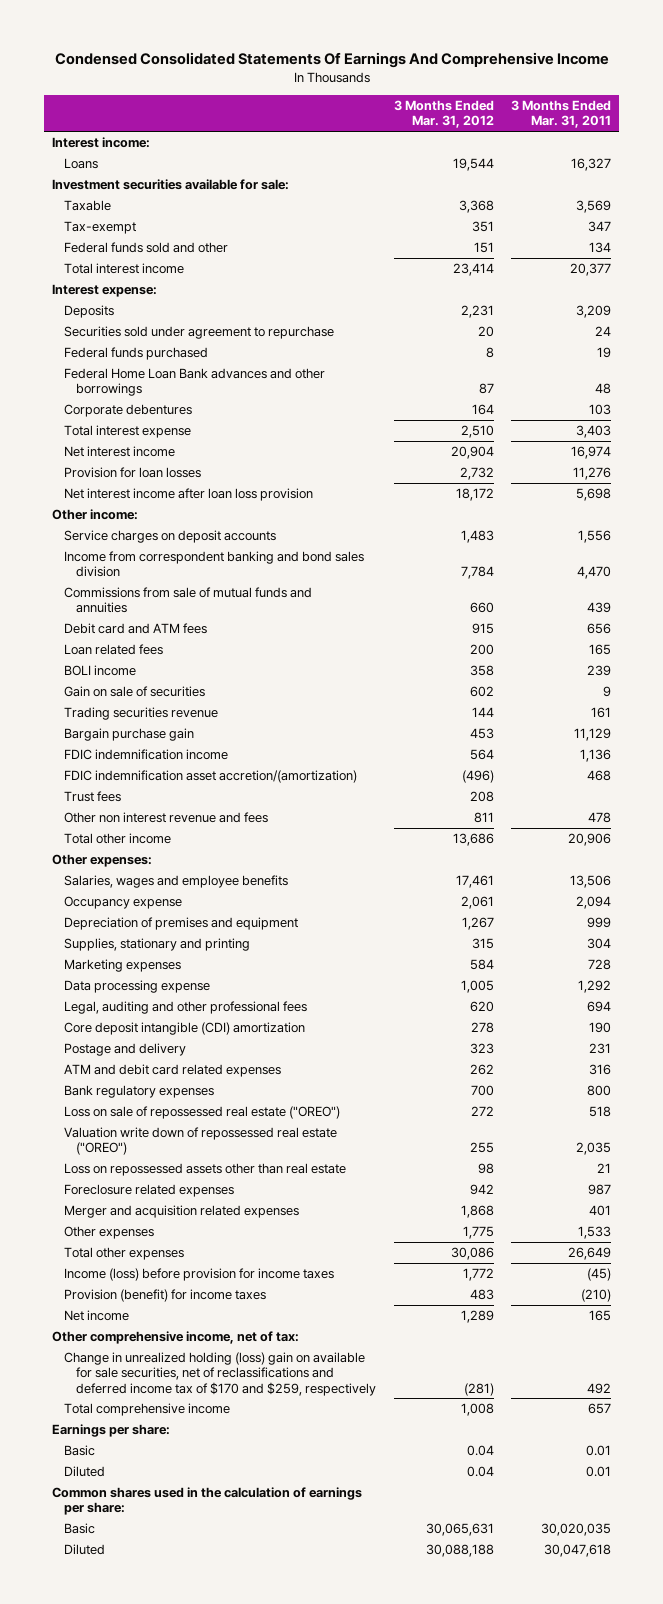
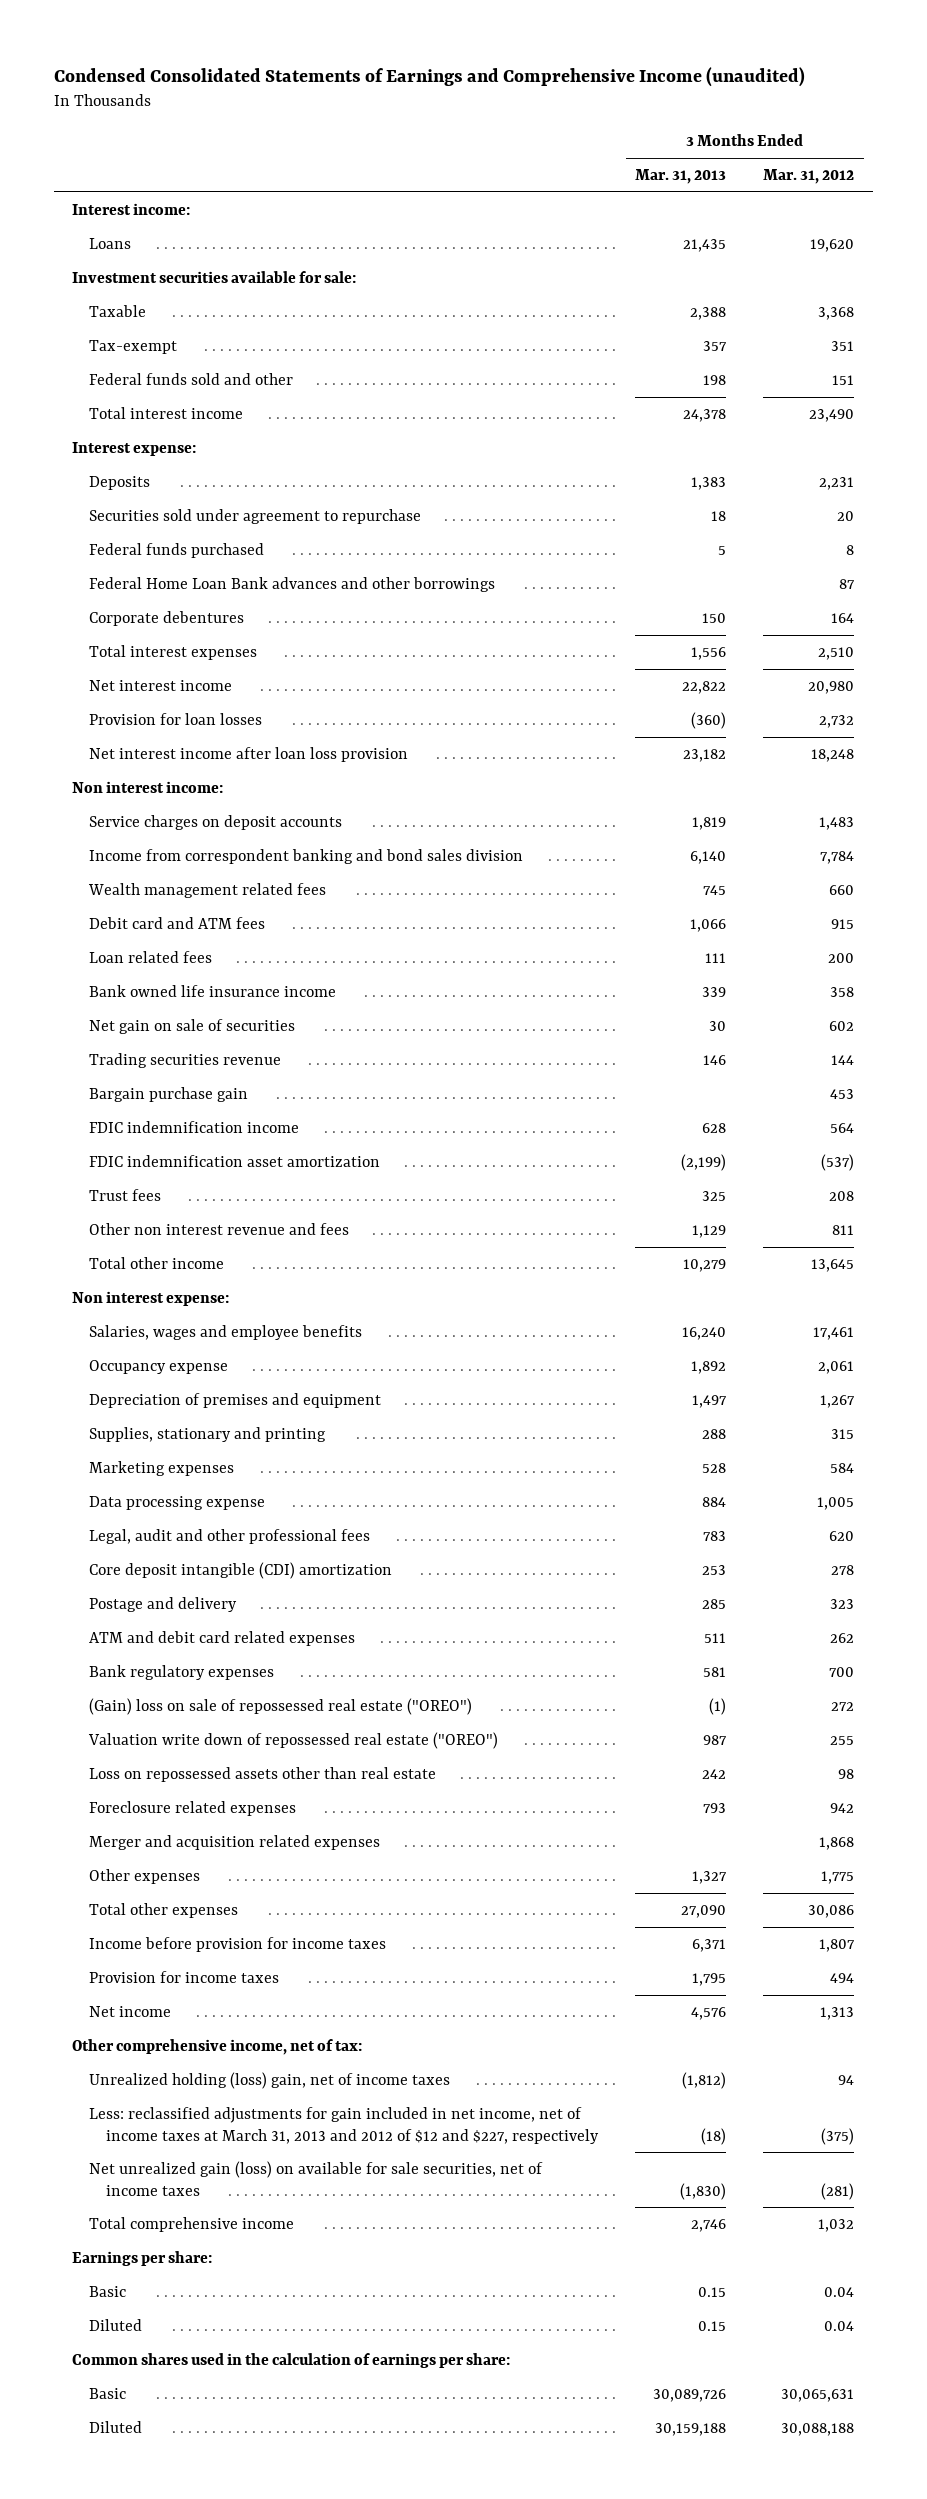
- Condensed Consolidated Statements Of Earnings And Comprehensive Income
+ Condensed Consolidated Statements of Earnings and Comprehensive Income (unaudited)
- | 3 Months Ended Mar. 31, 2012 | 3 Months Ended Mar. 31, 2011
+ | 3 Months Ended Mar. 31, 2013 | 3 Months Ended Mar. 31, 2012
- Loans | 19,544 | 16,327
+ Loans | 21,435 | 19,620
- Total interest income | 23,414 | 20,377
+ Total interest income | 24,378 | 23,490
- Total interest expense | 2,510 | 3,403
- Net interest income | 20,904 | 16,974
+ Total interest expenses | 1,556 | 2,510
+ Net interest income | 22,822 | 20,980
- Net interest income after loan loss provision | 18,172 | 5,698
- Other income:
+ Net interest income after loan loss provision | 23,182 | 18,248
+ Non interest income:
- Commissions from sale of mutual funds and annuities | 660 | 439
+ Wealth management related fees | 745 | 660
- BOLI income | 358 | 239
- Gain on sale of securities | 602 | 9
+ Bank owned life insurance income | 339 | 358
+ Net gain on sale of securities | 30 | 602
- FDIC indemnification asset accretion/(amortization) | (496) | 468
+ FDIC indemnification asset amortization | (2,199) | (537)
- Total other income | 13,686 | 20,906
- Other expenses:
+ Total other income | 10,279 | 13,645
+ Non interest expense:
- Legal, auditing and other professional fees | 620 | 694
+ Legal, audit and other professional fees | 783 | 620
- Loss on sale of repossessed real estate ("OREO") | 272 | 518
+ (Gain) loss on sale of repossessed real estate ("OREO") | (1) | 272
- Income (loss) before provision for income taxes | 1,772 | (45)
- Provision (benefit) for income taxes | 483 | (210)
- Net income | 1,289 | 165
+ Income before provision for income taxes | 6,371 | 1,807
+ Provision for income taxes | 1,795 | 494
+ Net income | 4,576 | 1,313
- Change in unrealized holding (loss) gain on available for sale securities, net of reclassifications and deferred income tax of $170 and $259, respectively | (281) | 492
- Total comprehensive income | 1,008 | 657
+ Unrealized holding (loss) gain, net of income taxes | (1,812) | 94
+ Less: reclassified adjustments for gain included in net income, net of income taxes at March 31, 2013 and 2012 of $12 and $227, respectively | (18) | (375)
+ Net unrealized gain (loss) on available for sale securities, net of income taxes | (1,830) | (281)
+ Total comprehensive income | 2,746 | 1,032

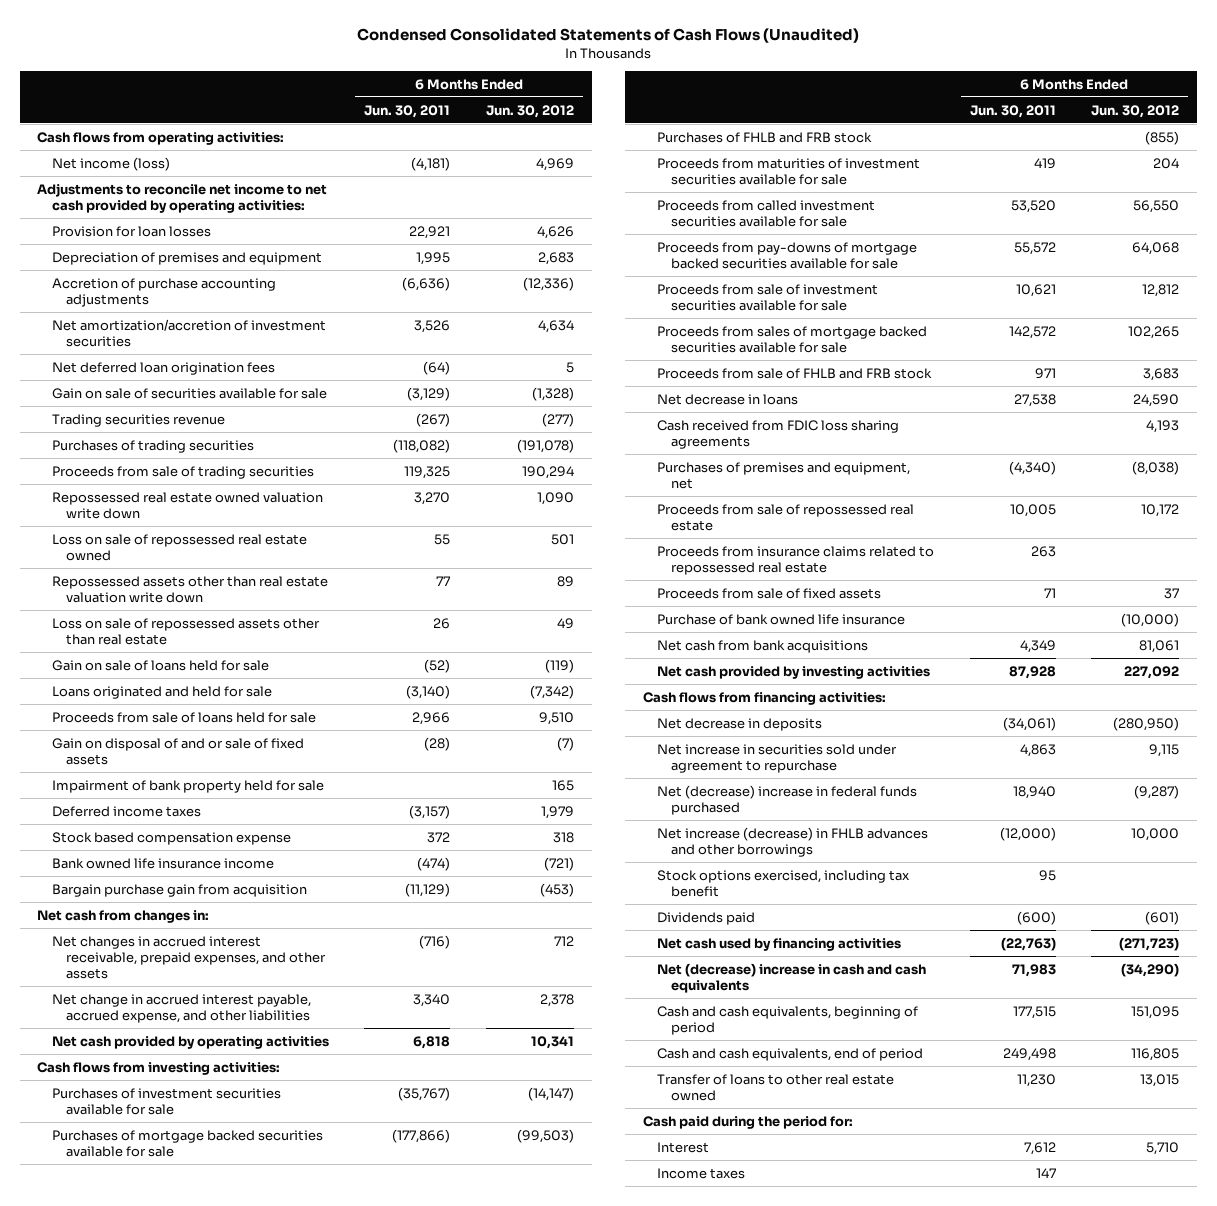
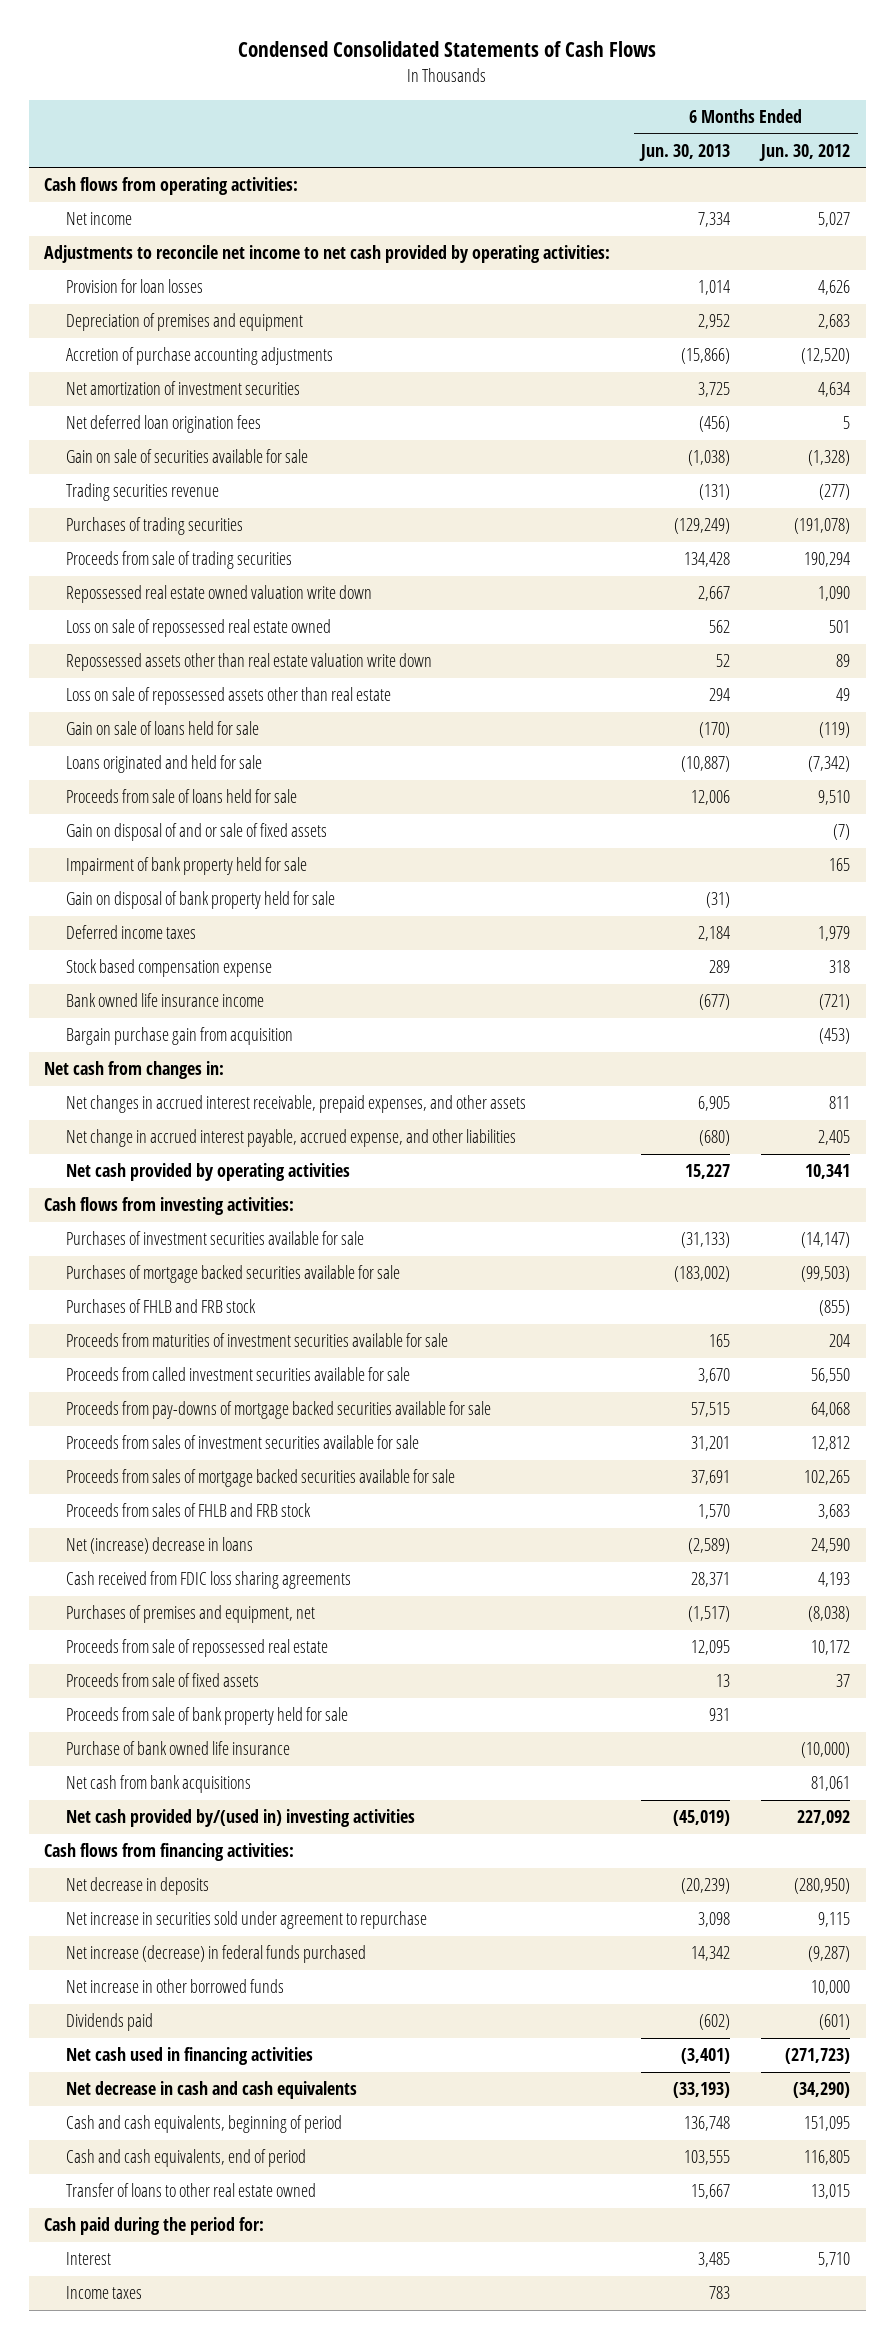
- Condensed Consolidated Statements of Cash Flows (Unaudited)
+ Condensed Consolidated Statements of Cash Flows
- | 6 Months Ended Jun. 30, 2011 | 6 Months Ended Jun. 30, 2012
+ | 6 Months Ended Jun. 30, 2013 | 6 Months Ended Jun. 30, 2012
- Net income (loss) | (4,181) | 4,969
+ Net income | 7,334 | 5,027
- Accretion of purchase accounting adjustments | (6,636) | (12,336)
- Net amortization/accretion of investment securities | 3,526 | 4,634
+ Accretion of purchase accounting adjustments | (15,866) | (12,520)
+ Net amortization of investment securities | 3,725 | 4,634
+ Gain on disposal of bank property held for sale | (31) |
- Net changes in accrued interest receivable, prepaid expenses, and other assets | (716) | 712
- Net change in accrued interest payable, accrued expense, and other liabilities | 3,340 | 2,378
+ Net changes in accrued interest receivable, prepaid expenses, and other assets | 6,905 | 811
+ Net change in accrued interest payable, accrued expense, and other liabilities | (680) | 2,405
- Proceeds from sale of investment securities available for sale | 10,621 | 12,812
+ Proceeds from sales of investment securities available for sale | 31,201 | 12,812
- Proceeds from sale of FHLB and FRB stock | 971 | 3,683
- Net decrease in loans | 27,538 | 24,590
+ Proceeds from sales of FHLB and FRB stock | 1,570 | 3,683
+ Net (increase) decrease in loans | (2,589) | 24,590
- Proceeds from insurance claims related to repossessed real estate | 263 |
+ Proceeds from sale of bank property held for sale | 931 |
- Net cash provided by investing activities | 87,928 | 227,092
+ Net cash provided by/(used in) investing activities | (45,019) | 227,092
- Net (decrease) increase in federal funds purchased | 18,940 | (9,287)
- Net increase (decrease) in FHLB advances and other borrowings | (12,000) | 10,000
- Stock options exercised, including tax benefit | 95 |
+ Net increase (decrease) in federal funds purchased | 14,342 | (9,287)
+ Net increase in other borrowed funds | | 10,000
- Net cash used by financing activities | (22,763) | (271,723)
- Net (decrease) increase in cash and cash equivalents | 71,983 | (34,290)
+ Net cash used in financing activities | (3,401) | (271,723)
+ Net decrease in cash and cash equivalents | (33,193) | (34,290)

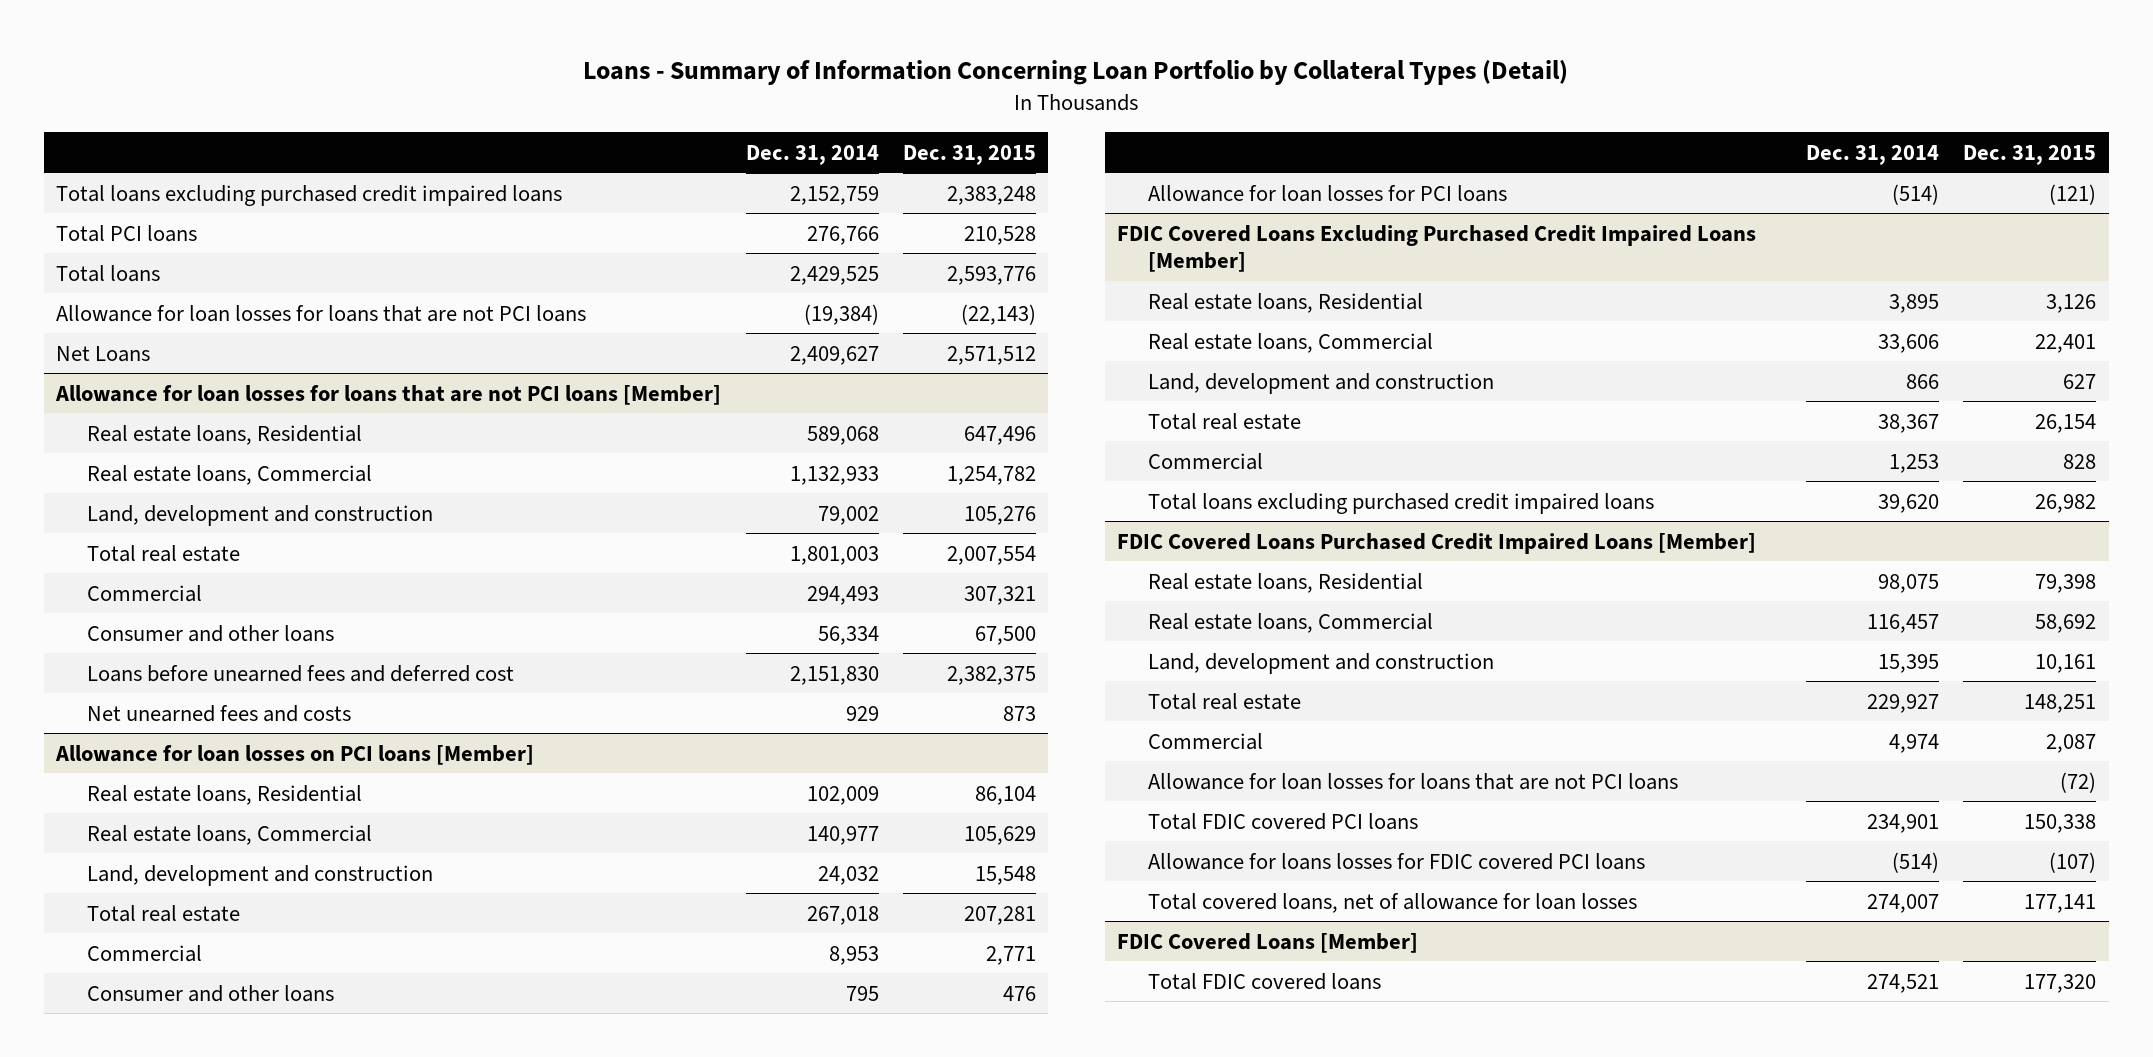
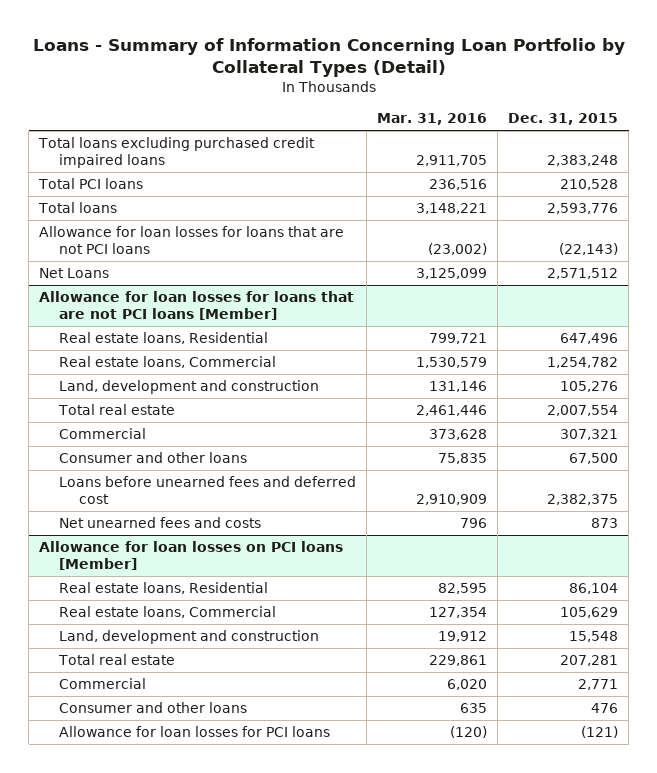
- | Dec. 31, 2014 | Dec. 31, 2015
+ | Mar. 31, 2016 | Dec. 31, 2015
- FDIC Covered Loans Excluding Purchased Credit Impaired Loans [Member]
- Real estate loans, Residential | 3,895 | 3,126
- Real estate loans, Commercial | 33,606 | 22,401
- Land, development and construction | 866 | 627
- Total real estate | 38,367 | 26,154
- Commercial | 1,253 | 828
- Total loans excluding purchased credit impaired loans | 39,620 | 26,982
- FDIC Covered Loans Purchased Credit Impaired Loans [Member]
- Real estate loans, Residential | 98,075 | 79,398
- Real estate loans, Commercial | 116,457 | 58,692
- Land, development and construction | 15,395 | 10,161
- Total real estate | 229,927 | 148,251
- Commercial | 4,974 | 2,087
- Allowance for loan losses for loans that are not PCI loans | | (72)
- Total FDIC covered PCI loans | 234,901 | 150,338
- Allowance for loans losses for FDIC covered PCI loans | (514) | (107)
- Total covered loans, net of allowance for loan losses | 274,007 | 177,141
- FDIC Covered Loans [Member]
- Total FDIC covered loans | 274,521 | 177,320

